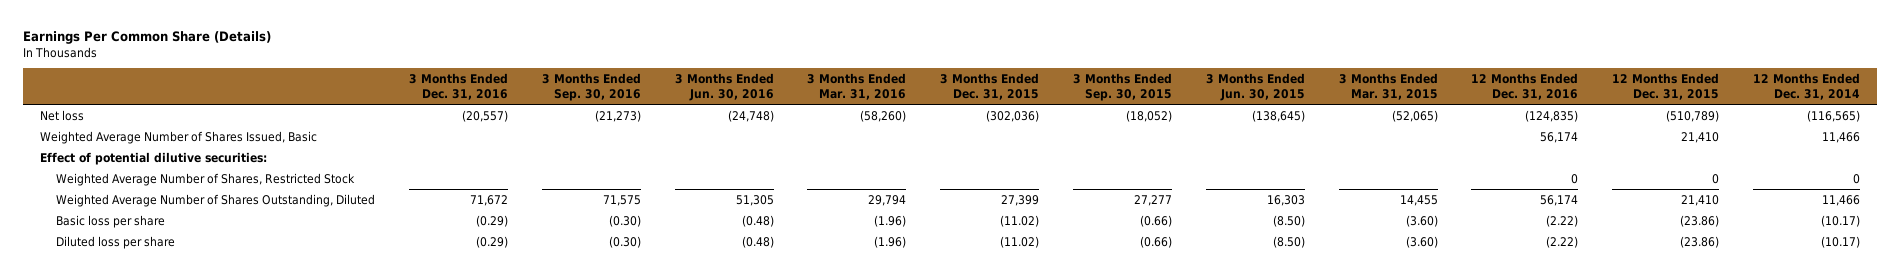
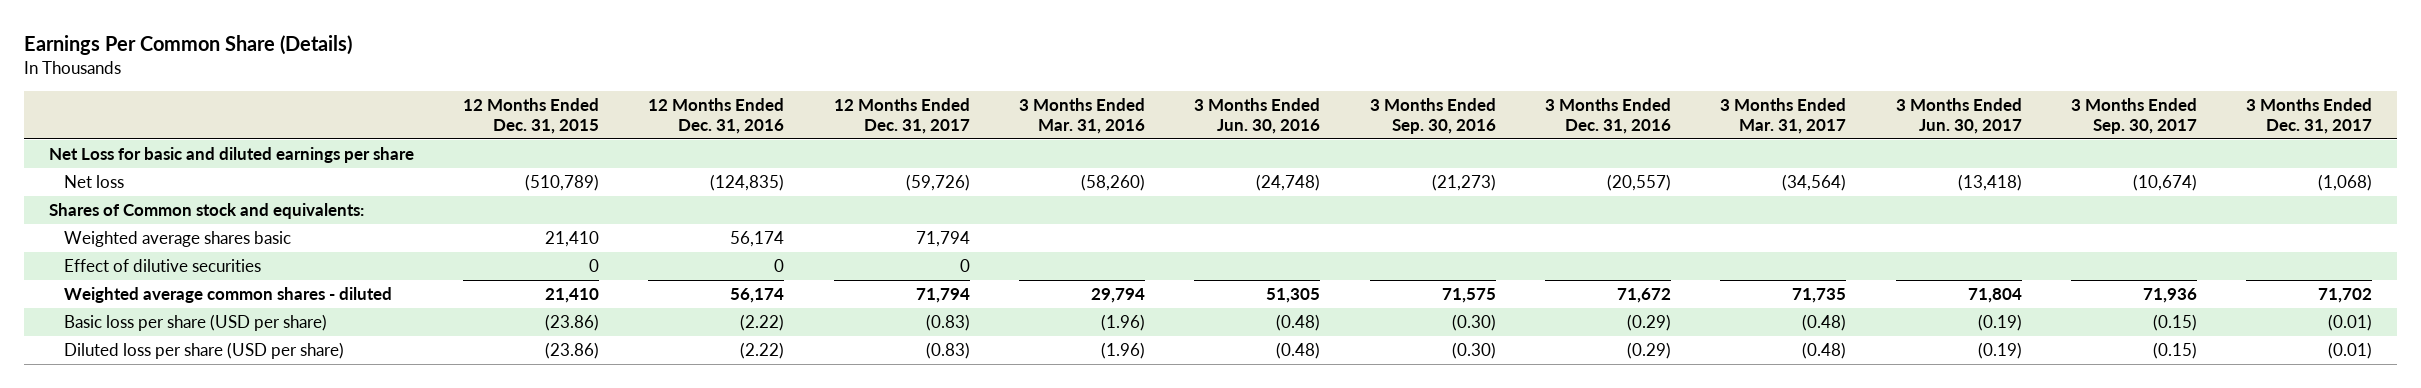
- | 3 Months Ended Dec. 31, 2016 | 3 Months Ended Sep. 30, 2016 | 3 Months Ended Jun. 30, 2016 | 3 Months Ended Mar. 31, 2016 | 3 Months Ended Dec. 31, 2015 | 3 Months Ended Sep. 30, 2015 | 3 Months Ended Jun. 30, 2015 | 3 Months Ended Mar. 31, 2015 | 12 Months Ended Dec. 31, 2016 | 12 Months Ended Dec. 31, 2015 | 12 Months Ended Dec. 31, 2014
+ | 12 Months Ended Dec. 31, 2015 | 12 Months Ended Dec. 31, 2016 | 12 Months Ended Dec. 31, 2017 | 3 Months Ended Mar. 31, 2016 | 3 Months Ended Jun. 30, 2016 | 3 Months Ended Sep. 30, 2016 | 3 Months Ended Dec. 31, 2016 | 3 Months Ended Mar. 31, 2017 | 3 Months Ended Jun. 30, 2017 | 3 Months Ended Sep. 30, 2017 | 3 Months Ended Dec. 31, 2017
+ Net Loss for basic and diluted earnings per share
- Weighted Average Number of Shares Issued, Basic | | | | | | | | | 56,174 | 21,410 | 11,466
- Effect of potential dilutive securities:
- Weighted Average Number of Shares, Restricted Stock | | | | | | | | | 0 | 0 | 0
- Weighted Average Number of Shares Outstanding, Diluted | 71,672 | 71,575 | 51,305 | 29,794 | 27,399 | 27,277 | 16,303 | 14,455 | 56,174 | 21,410 | 11,466
- Basic loss per share | (0.29) | (0.30) | (0.48) | (1.96) | (11.02) | (0.66) | (8.50) | (3.60) | (2.22) | (23.86) | (10.17)
- Diluted loss per share | (0.29) | (0.30) | (0.48) | (1.96) | (11.02) | (0.66) | (8.50) | (3.60) | (2.22) | (23.86) | (10.17)
+ Shares of Common stock and equivalents:
+ Weighted average shares basic | 21,410 | 56,174 | 71,794 | | | | | | | |
+ Effect of dilutive securities | 0 | 0 | 0 | | | | | | | |
+ Weighted average common shares - diluted | 21,410 | 56,174 | 71,794 | 29,794 | 51,305 | 71,575 | 71,672 | 71,735 | 71,804 | 71,936 | 71,702
+ Basic loss per share (USD per share) | (23.86) | (2.22) | (0.83) | (1.96) | (0.48) | (0.30) | (0.29) | (0.48) | (0.19) | (0.15) | (0.01)
+ Diluted loss per share (USD per share) | (23.86) | (2.22) | (0.83) | (1.96) | (0.48) | (0.30) | (0.29) | (0.48) | (0.19) | (0.15) | (0.01)

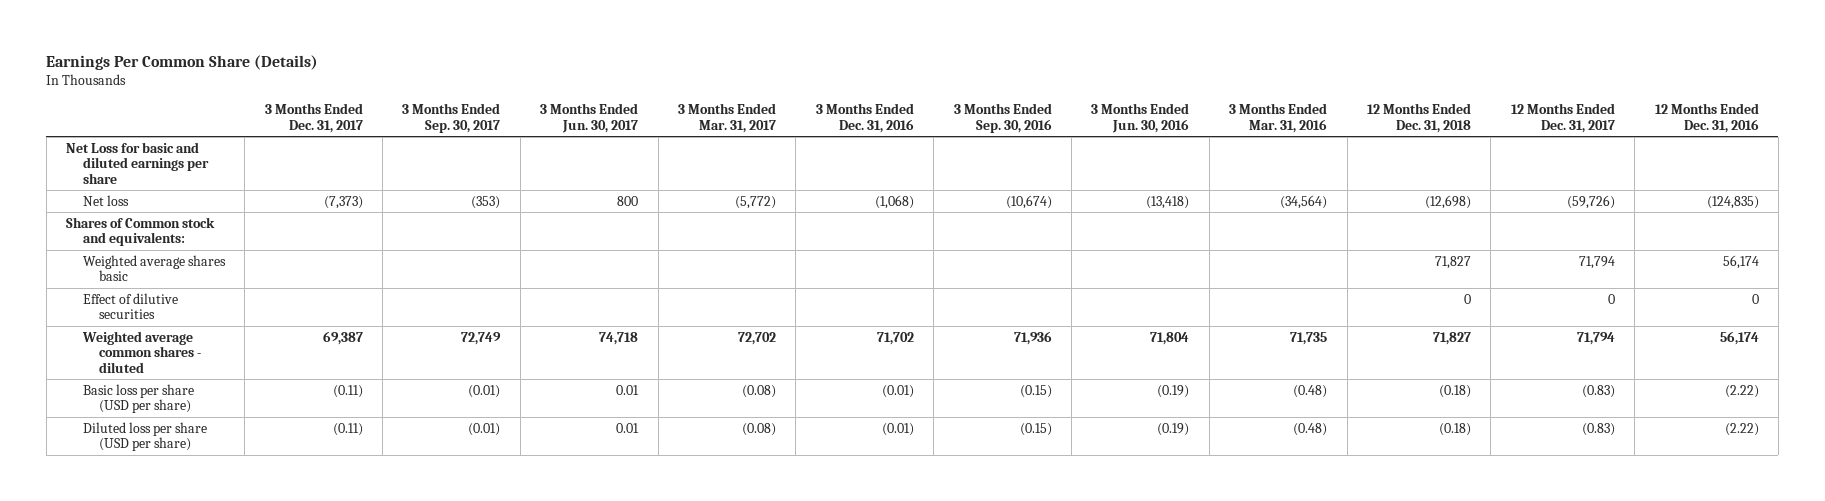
- | 12 Months Ended Dec. 31, 2015 | 12 Months Ended Dec. 31, 2016 | 12 Months Ended Dec. 31, 2017 | 3 Months Ended Mar. 31, 2016 | 3 Months Ended Jun. 30, 2016 | 3 Months Ended Sep. 30, 2016 | 3 Months Ended Dec. 31, 2016 | 3 Months Ended Mar. 31, 2017 | 3 Months Ended Jun. 30, 2017 | 3 Months Ended Sep. 30, 2017 | 3 Months Ended Dec. 31, 2017
+ | 3 Months Ended Dec. 31, 2017 | 3 Months Ended Sep. 30, 2017 | 3 Months Ended Jun. 30, 2017 | 3 Months Ended Mar. 31, 2017 | 3 Months Ended Dec. 31, 2016 | 3 Months Ended Sep. 30, 2016 | 3 Months Ended Jun. 30, 2016 | 3 Months Ended Mar. 31, 2016 | 12 Months Ended Dec. 31, 2018 | 12 Months Ended Dec. 31, 2017 | 12 Months Ended Dec. 31, 2016
- Net loss | (510,789) | (124,835) | (59,726) | (58,260) | (24,748) | (21,273) | (20,557) | (34,564) | (13,418) | (10,674) | (1,068)
+ Net loss | (7,373) | (353) | 800 | (5,772) | (1,068) | (10,674) | (13,418) | (34,564) | (12,698) | (59,726) | (124,835)
- Weighted average common shares - diluted | 21,410 | 56,174 | 71,794 | 29,794 | 51,305 | 71,575 | 71,672 | 71,735 | 71,804 | 71,936 | 71,702
- Basic loss per share (USD per share) | (23.86) | (2.22) | (0.83) | (1.96) | (0.48) | (0.30) | (0.29) | (0.48) | (0.19) | (0.15) | (0.01)
- Diluted loss per share (USD per share) | (23.86) | (2.22) | (0.83) | (1.96) | (0.48) | (0.30) | (0.29) | (0.48) | (0.19) | (0.15) | (0.01)
+ Weighted average common shares - diluted | 69,387 | 72,749 | 74,718 | 72,702 | 71,702 | 71,936 | 71,804 | 71,735 | 71,827 | 71,794 | 56,174
+ Basic loss per share (USD per share) | (0.11) | (0.01) | 0.01 | (0.08) | (0.01) | (0.15) | (0.19) | (0.48) | (0.18) | (0.83) | (2.22)
+ Diluted loss per share (USD per share) | (0.11) | (0.01) | 0.01 | (0.08) | (0.01) | (0.15) | (0.19) | (0.48) | (0.18) | (0.83) | (2.22)

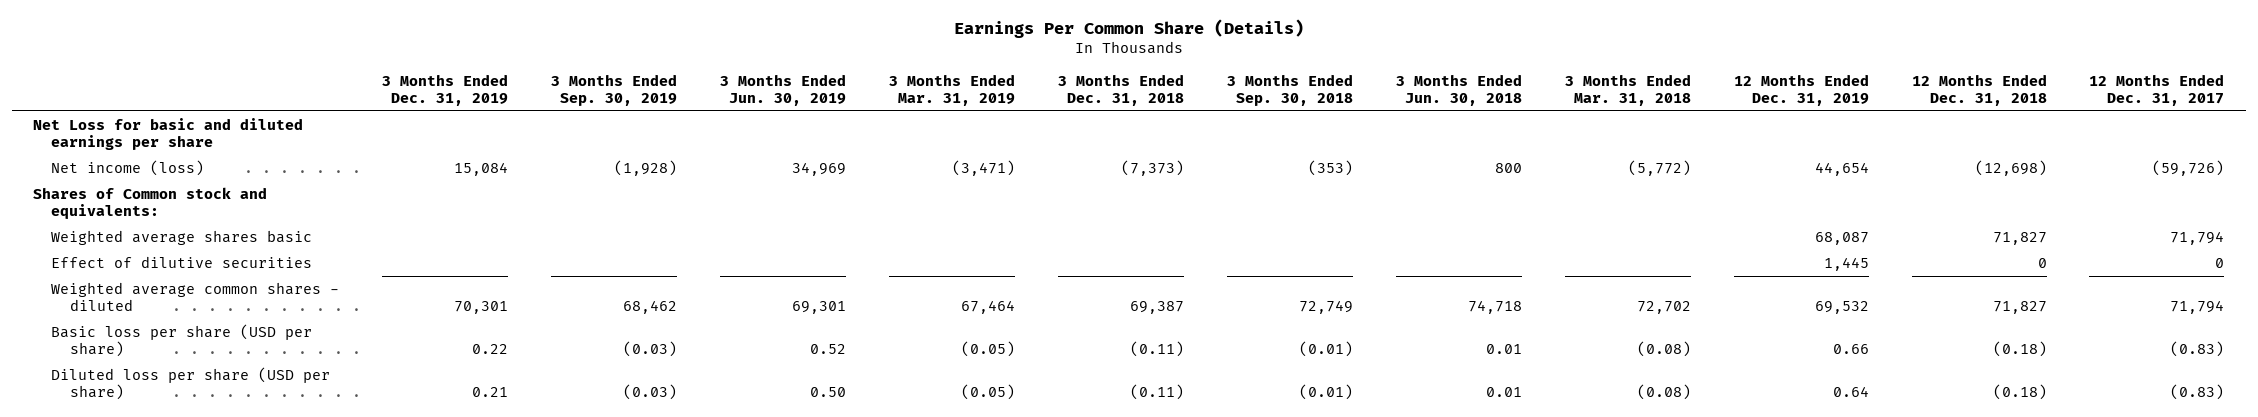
- | 3 Months Ended Dec. 31, 2017 | 3 Months Ended Sep. 30, 2017 | 3 Months Ended Jun. 30, 2017 | 3 Months Ended Mar. 31, 2017 | 3 Months Ended Dec. 31, 2016 | 3 Months Ended Sep. 30, 2016 | 3 Months Ended Jun. 30, 2016 | 3 Months Ended Mar. 31, 2016 | 12 Months Ended Dec. 31, 2018 | 12 Months Ended Dec. 31, 2017 | 12 Months Ended Dec. 31, 2016
+ | 3 Months Ended Dec. 31, 2019 | 3 Months Ended Sep. 30, 2019 | 3 Months Ended Jun. 30, 2019 | 3 Months Ended Mar. 31, 2019 | 3 Months Ended Dec. 31, 2018 | 3 Months Ended Sep. 30, 2018 | 3 Months Ended Jun. 30, 2018 | 3 Months Ended Mar. 31, 2018 | 12 Months Ended Dec. 31, 2019 | 12 Months Ended Dec. 31, 2018 | 12 Months Ended Dec. 31, 2017
- Net loss | (7,373) | (353) | 800 | (5,772) | (1,068) | (10,674) | (13,418) | (34,564) | (12,698) | (59,726) | (124,835)
+ Net income (loss) | 15,084 | (1,928) | 34,969 | (3,471) | (7,373) | (353) | 800 | (5,772) | 44,654 | (12,698) | (59,726)

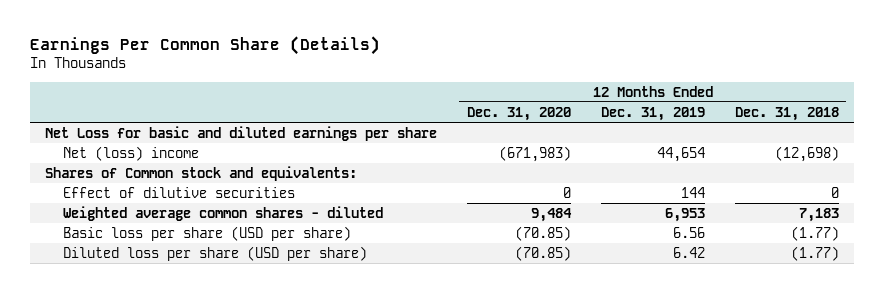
- | 3 Months Ended Dec. 31, 2019 | 3 Months Ended Sep. 30, 2019 | 3 Months Ended Jun. 30, 2019 | 3 Months Ended Mar. 31, 2019 | 3 Months Ended Dec. 31, 2018 | 3 Months Ended Sep. 30, 2018 | 3 Months Ended Jun. 30, 2018 | 3 Months Ended Mar. 31, 2018 | 12 Months Ended Dec. 31, 2019 | 12 Months Ended Dec. 31, 2018 | 12 Months Ended Dec. 31, 2017
+ | 12 Months Ended Dec. 31, 2020 | 12 Months Ended Dec. 31, 2019 | 12 Months Ended Dec. 31, 2018
- Net income (loss) | 15,084 | (1,928) | 34,969 | (3,471) | (7,373) | (353) | 800 | (5,772) | 44,654 | (12,698) | (59,726)
+ Net (loss) income | (671,983) | 44,654 | (12,698)
- Weighted average shares basic | | | | | | | | | 68,087 | 71,827 | 71,794
- Effect of dilutive securities | | | | | | | | | 1,445 | 0 | 0
- Weighted average common shares - diluted | 70,301 | 68,462 | 69,301 | 67,464 | 69,387 | 72,749 | 74,718 | 72,702 | 69,532 | 71,827 | 71,794
- Basic loss per share (USD per share) | 0.22 | (0.03) | 0.52 | (0.05) | (0.11) | (0.01) | 0.01 | (0.08) | 0.66 | (0.18) | (0.83)
- Diluted loss per share (USD per share) | 0.21 | (0.03) | 0.50 | (0.05) | (0.11) | (0.01) | 0.01 | (0.08) | 0.64 | (0.18) | (0.83)
+ Effect of dilutive securities | 0 | 144 | 0
+ Weighted average common shares - diluted | 9,484 | 6,953 | 7,183
+ Basic loss per share (USD per share) | (70.85) | 6.56 | (1.77)
+ Diluted loss per share (USD per share) | (70.85) | 6.42 | (1.77)

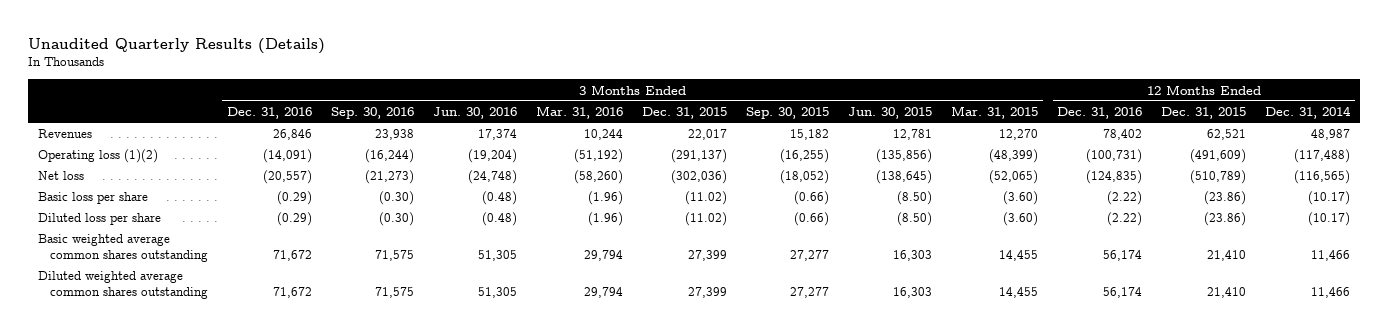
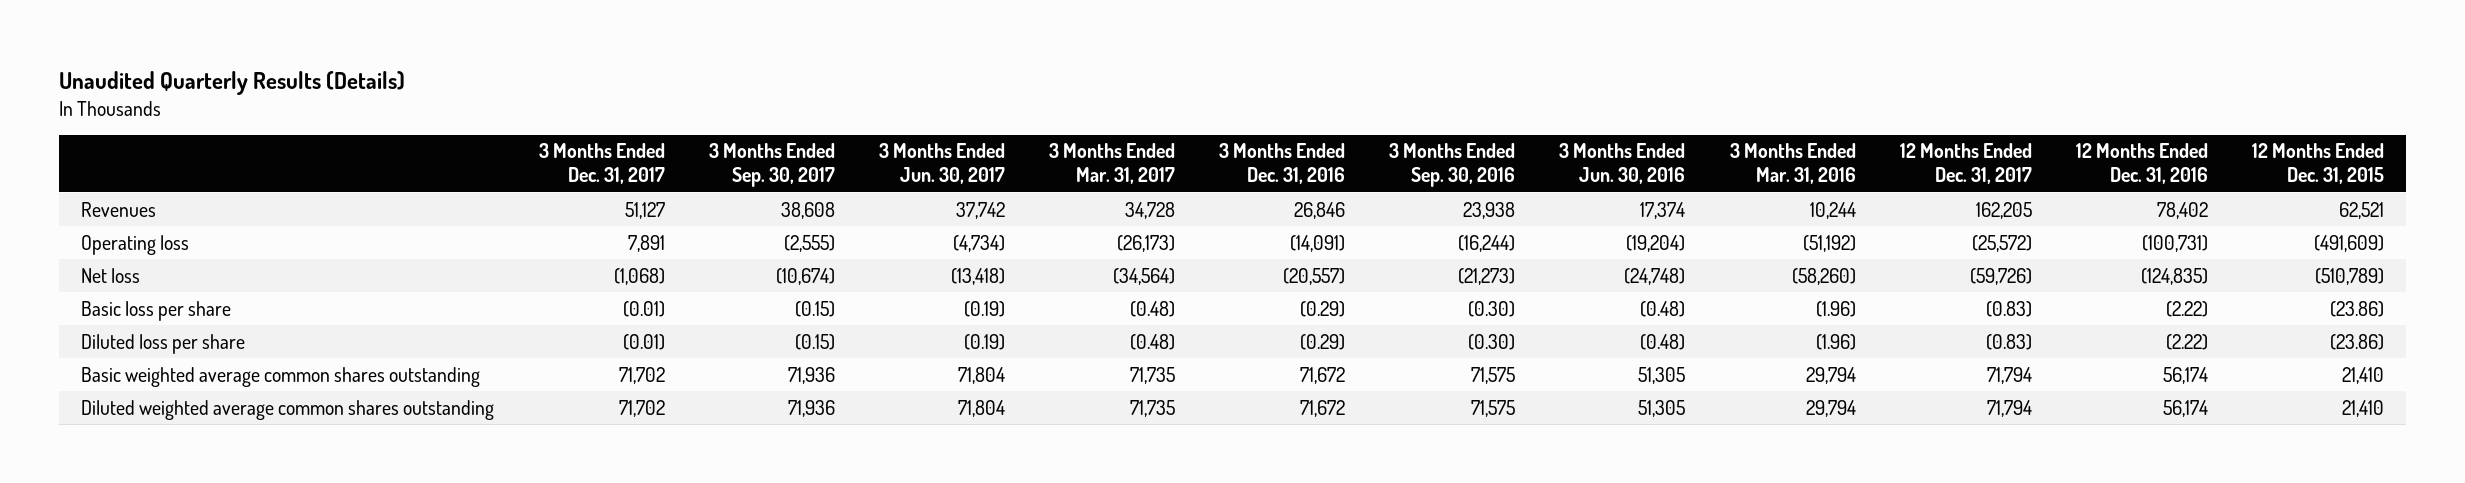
- | 3 Months Ended Dec. 31, 2016 | 3 Months Ended Sep. 30, 2016 | 3 Months Ended Jun. 30, 2016 | 3 Months Ended Mar. 31, 2016 | 3 Months Ended Dec. 31, 2015 | 3 Months Ended Sep. 30, 2015 | 3 Months Ended Jun. 30, 2015 | 3 Months Ended Mar. 31, 2015 | 12 Months Ended Dec. 31, 2016 | 12 Months Ended Dec. 31, 2015 | 12 Months Ended Dec. 31, 2014
+ | 3 Months Ended Dec. 31, 2017 | 3 Months Ended Sep. 30, 2017 | 3 Months Ended Jun. 30, 2017 | 3 Months Ended Mar. 31, 2017 | 3 Months Ended Dec. 31, 2016 | 3 Months Ended Sep. 30, 2016 | 3 Months Ended Jun. 30, 2016 | 3 Months Ended Mar. 31, 2016 | 12 Months Ended Dec. 31, 2017 | 12 Months Ended Dec. 31, 2016 | 12 Months Ended Dec. 31, 2015
- Operating loss (1)(2) | (14,091) | (16,244) | (19,204) | (51,192) | (291,137) | (16,255) | (135,856) | (48,399) | (100,731) | (491,609) | (117,488)
+ Operating loss | 7,891 | (2,555) | (4,734) | (26,173) | (14,091) | (16,244) | (19,204) | (51,192) | (25,572) | (100,731) | (491,609)

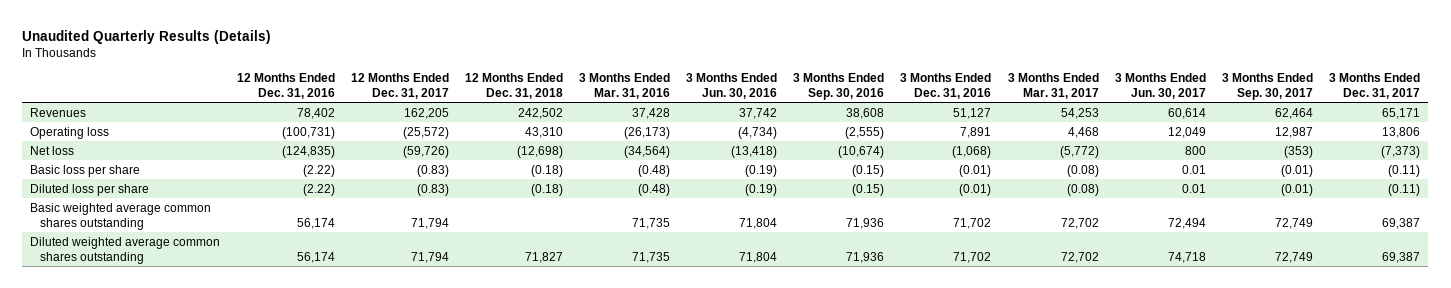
- | 3 Months Ended Dec. 31, 2017 | 3 Months Ended Sep. 30, 2017 | 3 Months Ended Jun. 30, 2017 | 3 Months Ended Mar. 31, 2017 | 3 Months Ended Dec. 31, 2016 | 3 Months Ended Sep. 30, 2016 | 3 Months Ended Jun. 30, 2016 | 3 Months Ended Mar. 31, 2016 | 12 Months Ended Dec. 31, 2017 | 12 Months Ended Dec. 31, 2016 | 12 Months Ended Dec. 31, 2015
+ | 12 Months Ended Dec. 31, 2016 | 12 Months Ended Dec. 31, 2017 | 12 Months Ended Dec. 31, 2018 | 3 Months Ended Mar. 31, 2016 | 3 Months Ended Jun. 30, 2016 | 3 Months Ended Sep. 30, 2016 | 3 Months Ended Dec. 31, 2016 | 3 Months Ended Mar. 31, 2017 | 3 Months Ended Jun. 30, 2017 | 3 Months Ended Sep. 30, 2017 | 3 Months Ended Dec. 31, 2017
- Revenues | 51,127 | 38,608 | 37,742 | 34,728 | 26,846 | 23,938 | 17,374 | 10,244 | 162,205 | 78,402 | 62,521
- Operating loss | 7,891 | (2,555) | (4,734) | (26,173) | (14,091) | (16,244) | (19,204) | (51,192) | (25,572) | (100,731) | (491,609)
- Net loss | (1,068) | (10,674) | (13,418) | (34,564) | (20,557) | (21,273) | (24,748) | (58,260) | (59,726) | (124,835) | (510,789)
- Basic loss per share | (0.01) | (0.15) | (0.19) | (0.48) | (0.29) | (0.30) | (0.48) | (1.96) | (0.83) | (2.22) | (23.86)
- Diluted loss per share | (0.01) | (0.15) | (0.19) | (0.48) | (0.29) | (0.30) | (0.48) | (1.96) | (0.83) | (2.22) | (23.86)
- Basic weighted average common shares outstanding | 71,702 | 71,936 | 71,804 | 71,735 | 71,672 | 71,575 | 51,305 | 29,794 | 71,794 | 56,174 | 21,410
- Diluted weighted average common shares outstanding | 71,702 | 71,936 | 71,804 | 71,735 | 71,672 | 71,575 | 51,305 | 29,794 | 71,794 | 56,174 | 21,410
+ Revenues | 78,402 | 162,205 | 242,502 | 37,428 | 37,742 | 38,608 | 51,127 | 54,253 | 60,614 | 62,464 | 65,171
+ Operating loss | (100,731) | (25,572) | 43,310 | (26,173) | (4,734) | (2,555) | 7,891 | 4,468 | 12,049 | 12,987 | 13,806
+ Net loss | (124,835) | (59,726) | (12,698) | (34,564) | (13,418) | (10,674) | (1,068) | (5,772) | 800 | (353) | (7,373)
+ Basic loss per share | (2.22) | (0.83) | (0.18) | (0.48) | (0.19) | (0.15) | (0.01) | (0.08) | 0.01 | (0.01) | (0.11)
+ Diluted loss per share | (2.22) | (0.83) | (0.18) | (0.48) | (0.19) | (0.15) | (0.01) | (0.08) | 0.01 | (0.01) | (0.11)
+ Basic weighted average common shares outstanding | 56,174 | 71,794 | | 71,735 | 71,804 | 71,936 | 71,702 | 72,702 | 72,494 | 72,749 | 69,387
+ Diluted weighted average common shares outstanding | 56,174 | 71,794 | 71,827 | 71,735 | 71,804 | 71,936 | 71,702 | 72,702 | 74,718 | 72,749 | 69,387

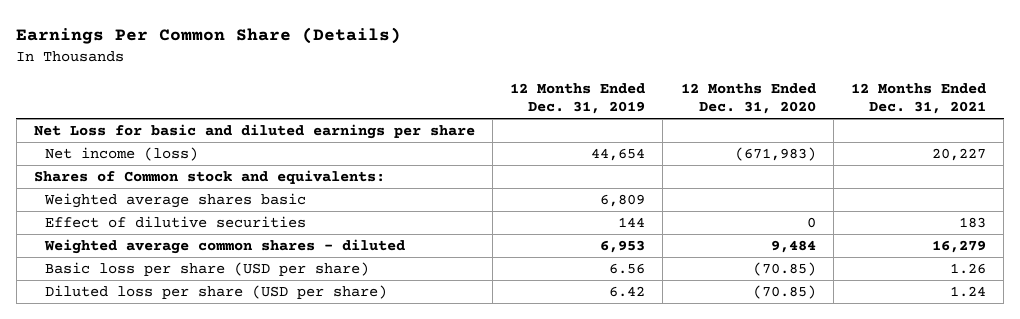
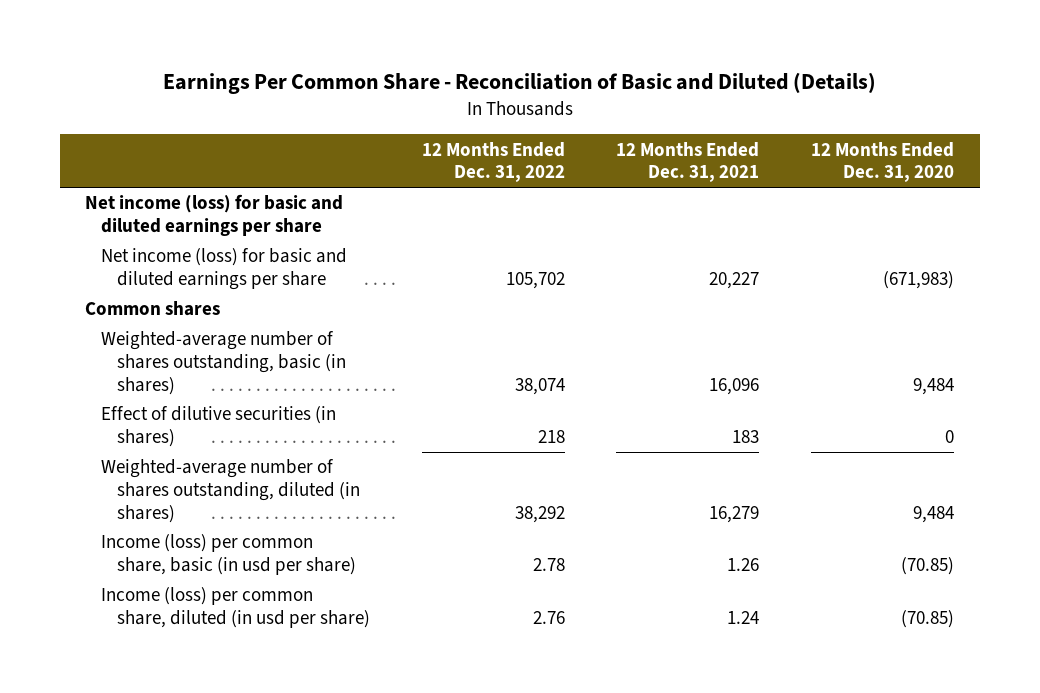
- Earnings Per Common Share (Details)
+ Earnings Per Common Share - Reconciliation of Basic and Diluted (Details)
- | 12 Months Ended Dec. 31, 2019 | 12 Months Ended Dec. 31, 2020 | 12 Months Ended Dec. 31, 2021
+ | 12 Months Ended Dec. 31, 2022 | 12 Months Ended Dec. 31, 2021 | 12 Months Ended Dec. 31, 2020
- Net Loss for basic and diluted earnings per share
- Net income (loss) | 44,654 | (671,983) | 20,227
- Shares of Common stock and equivalents:
- Weighted average shares basic | 6,809 | |
- Effect of dilutive securities | 144 | 0 | 183
- Weighted average common shares - diluted | 6,953 | 9,484 | 16,279
- Basic loss per share (USD per share) | 6.56 | (70.85) | 1.26
- Diluted loss per share (USD per share) | 6.42 | (70.85) | 1.24
+ Net income (loss) for basic and diluted earnings per share
+ Net income (loss) for basic and diluted earnings per share | 105,702 | 20,227 | (671,983)
+ Common shares
+ Weighted-average number of shares outstanding, basic (in shares) | 38,074 | 16,096 | 9,484
+ Effect of dilutive securities (in shares) | 218 | 183 | 0
+ Weighted-average number of shares outstanding, diluted (in shares) | 38,292 | 16,279 | 9,484
+ Income (loss) per common share, basic (in usd per share) | 2.78 | 1.26 | (70.85)
+ Income (loss) per common share, diluted (in usd per share) | 2.76 | 1.24 | (70.85)

